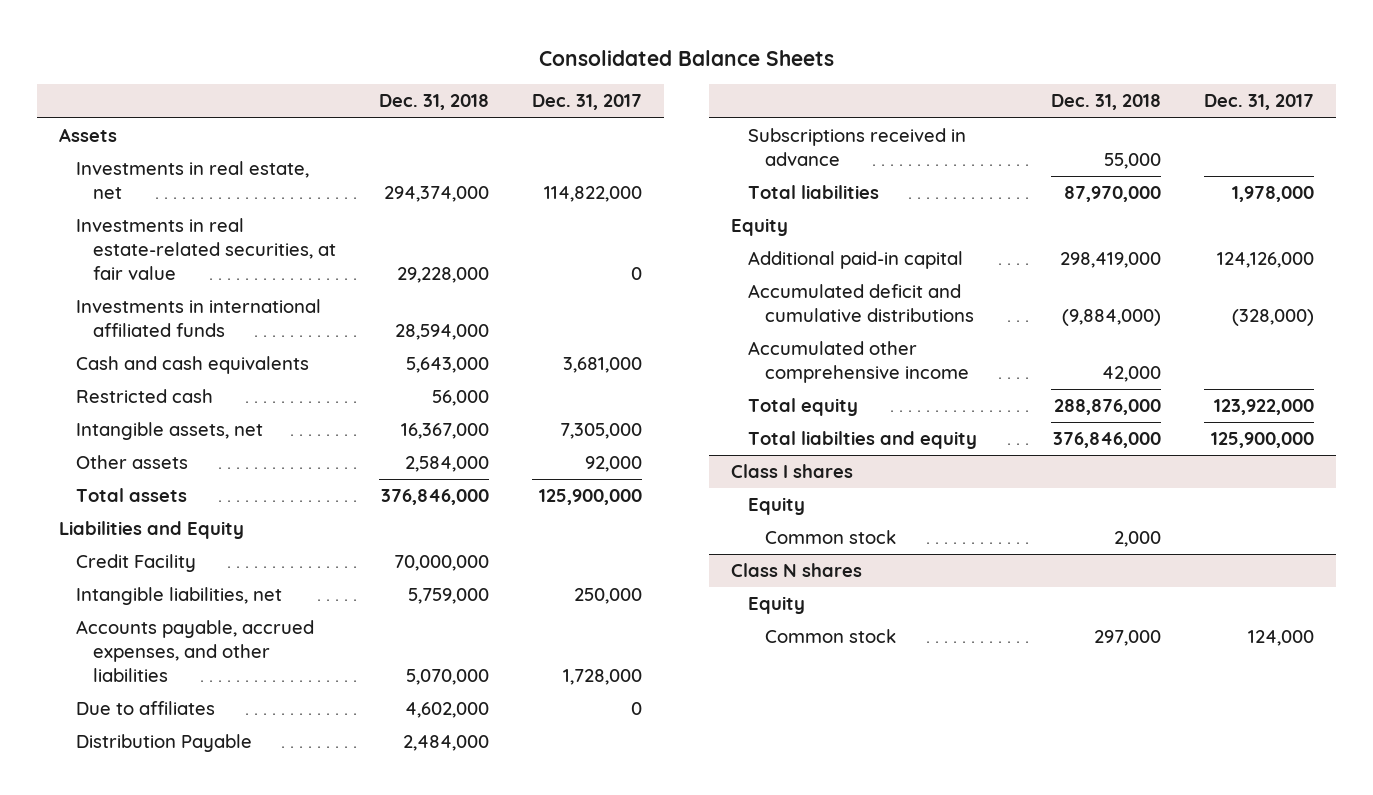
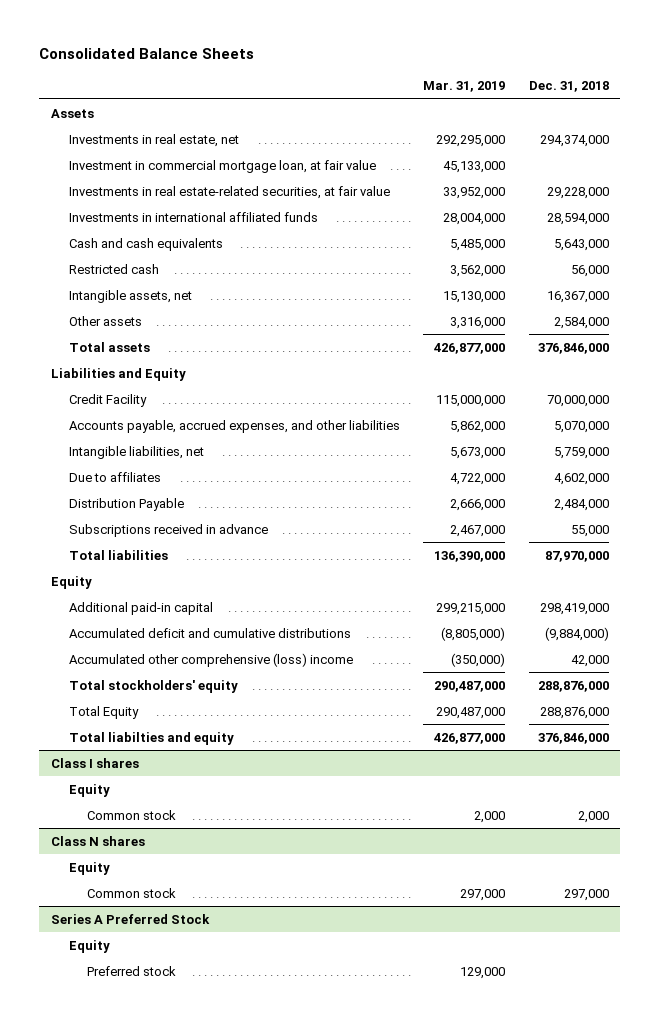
- | Dec. 31, 2018 | Dec. 31, 2017
+ | Mar. 31, 2019 | Dec. 31, 2018
+ Investment in commercial mortgage loan, at fair value | 45,133,000 |
moved down: Intangible liabilities, net | 5,673,000 | 5,759,000
- Accumulated other comprehensive income | 42,000 |
- Total equity | 288,876,000 | 123,922,000
+ Accumulated other comprehensive (loss) income | (350,000) | 42,000
+ Total stockholders' equity | 290,487,000 | 288,876,000
+ Total Equity | 290,487,000 | 288,876,000
+ Series A Preferred Stock
+ Equity
+ Preferred stock | 129,000 |

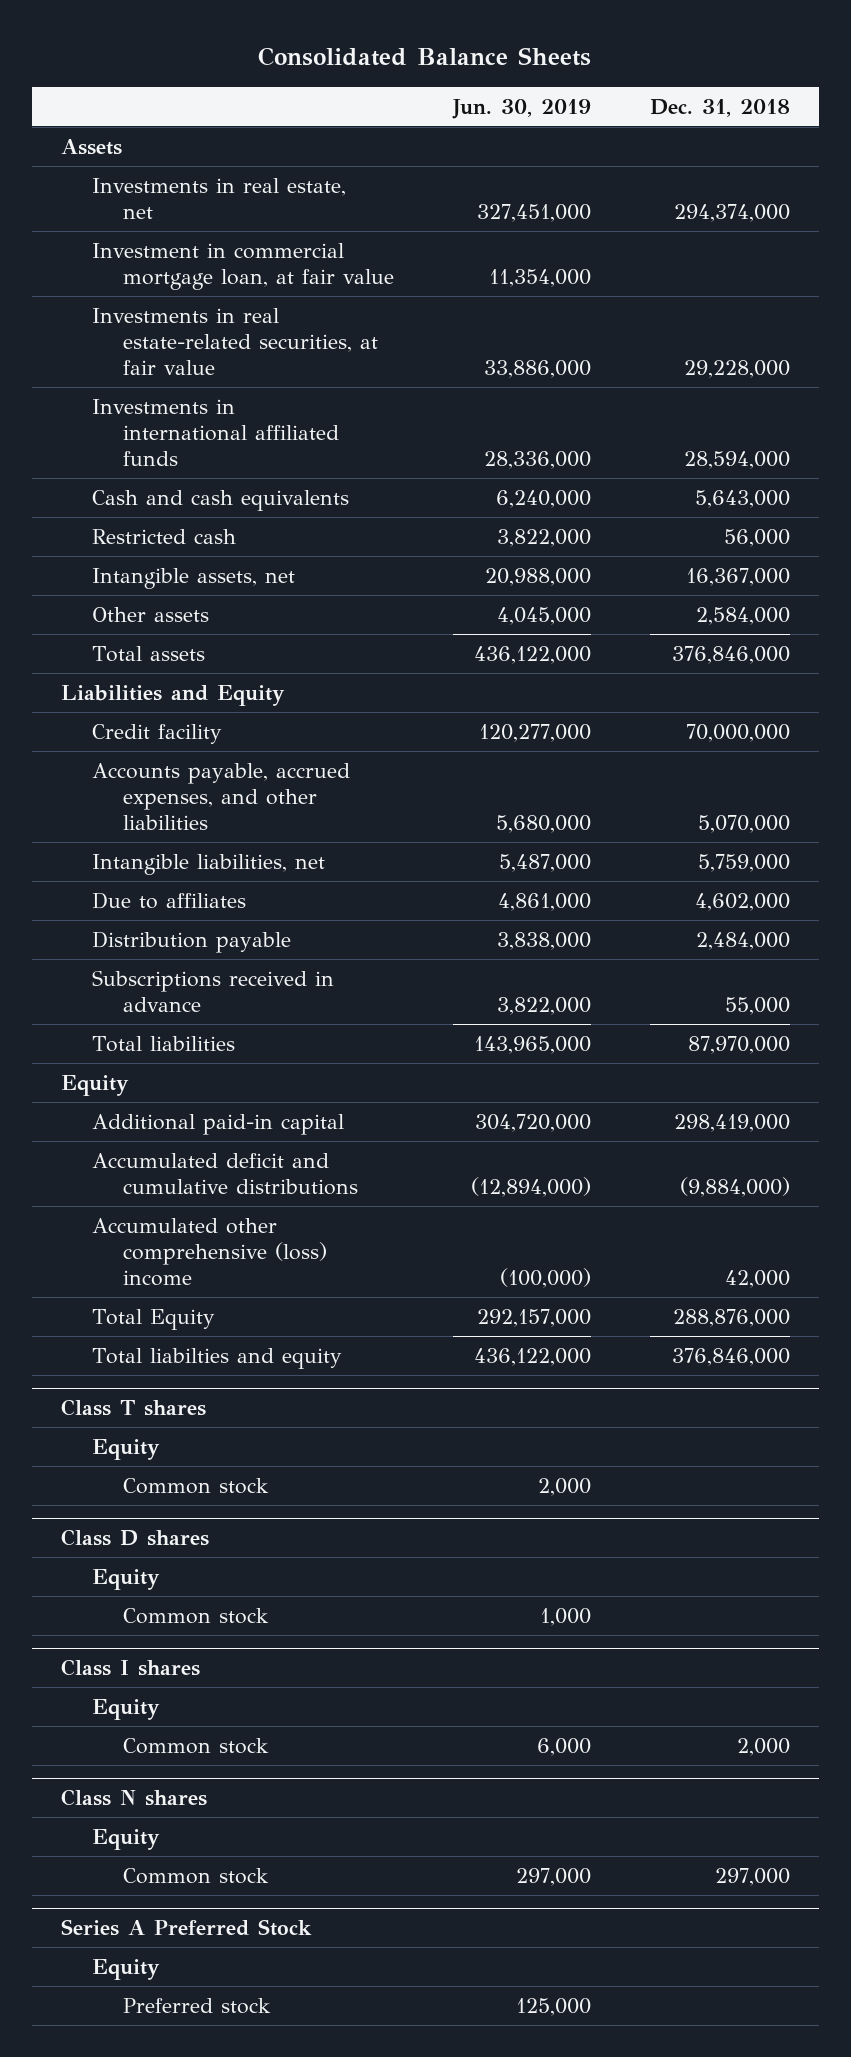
- | Mar. 31, 2019 | Dec. 31, 2018
+ | Jun. 30, 2019 | Dec. 31, 2018
- Credit Facility | 115,000,000 | 70,000,000
+ Credit facility | 120,277,000 | 70,000,000
- Distribution Payable | 2,666,000 | 2,484,000
+ Distribution payable | 3,838,000 | 2,484,000
- Total stockholders' equity | 290,487,000 | 288,876,000
+ Class T shares
+ Equity
+ Common stock | 2,000 |
+ Class D shares
+ Equity
+ Common stock | 1,000 |

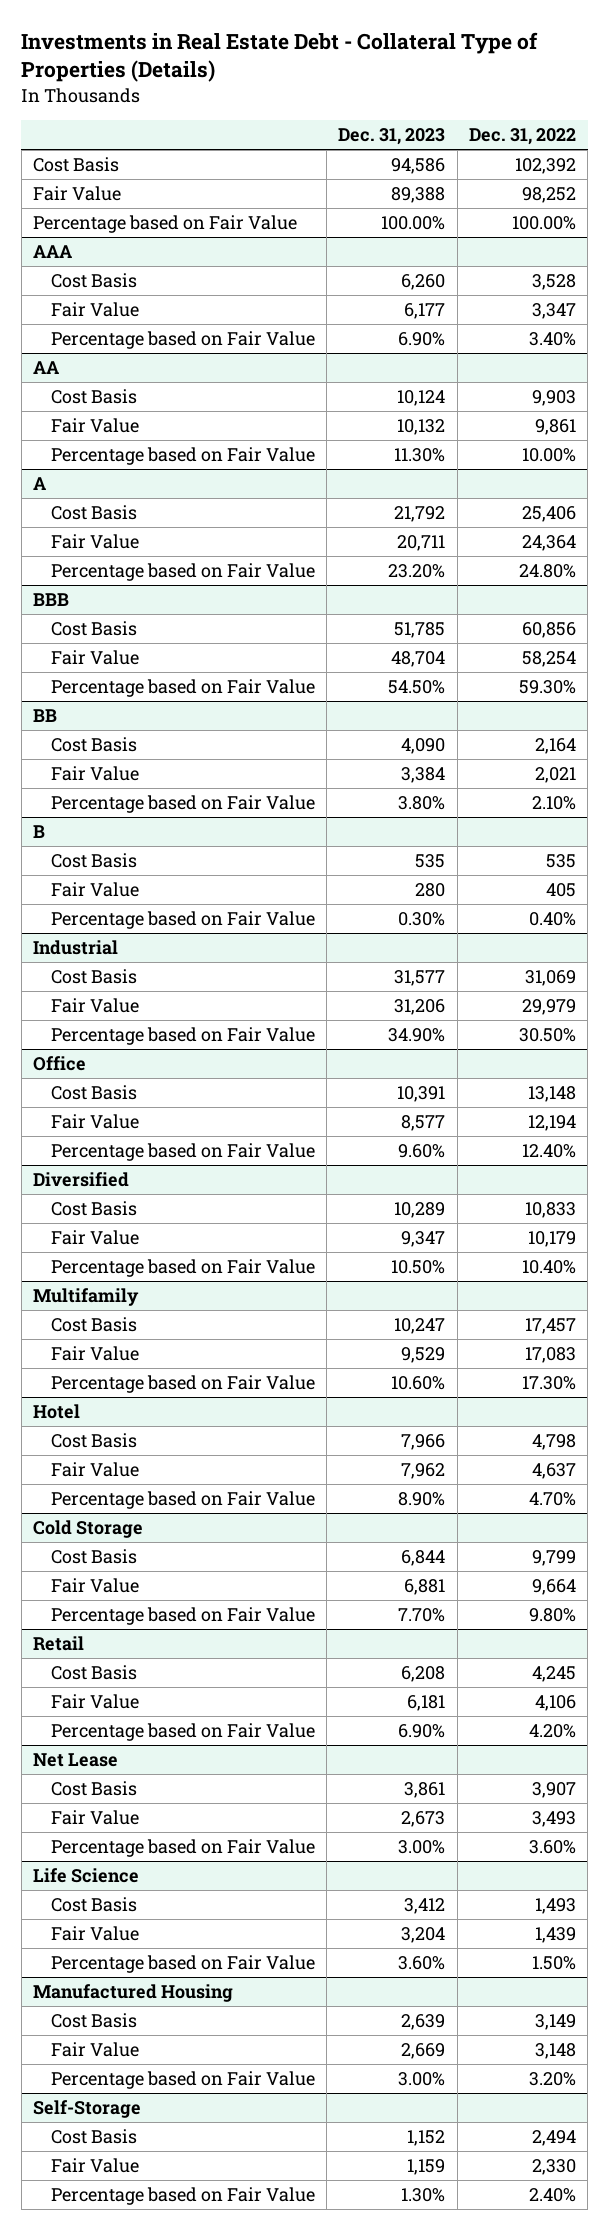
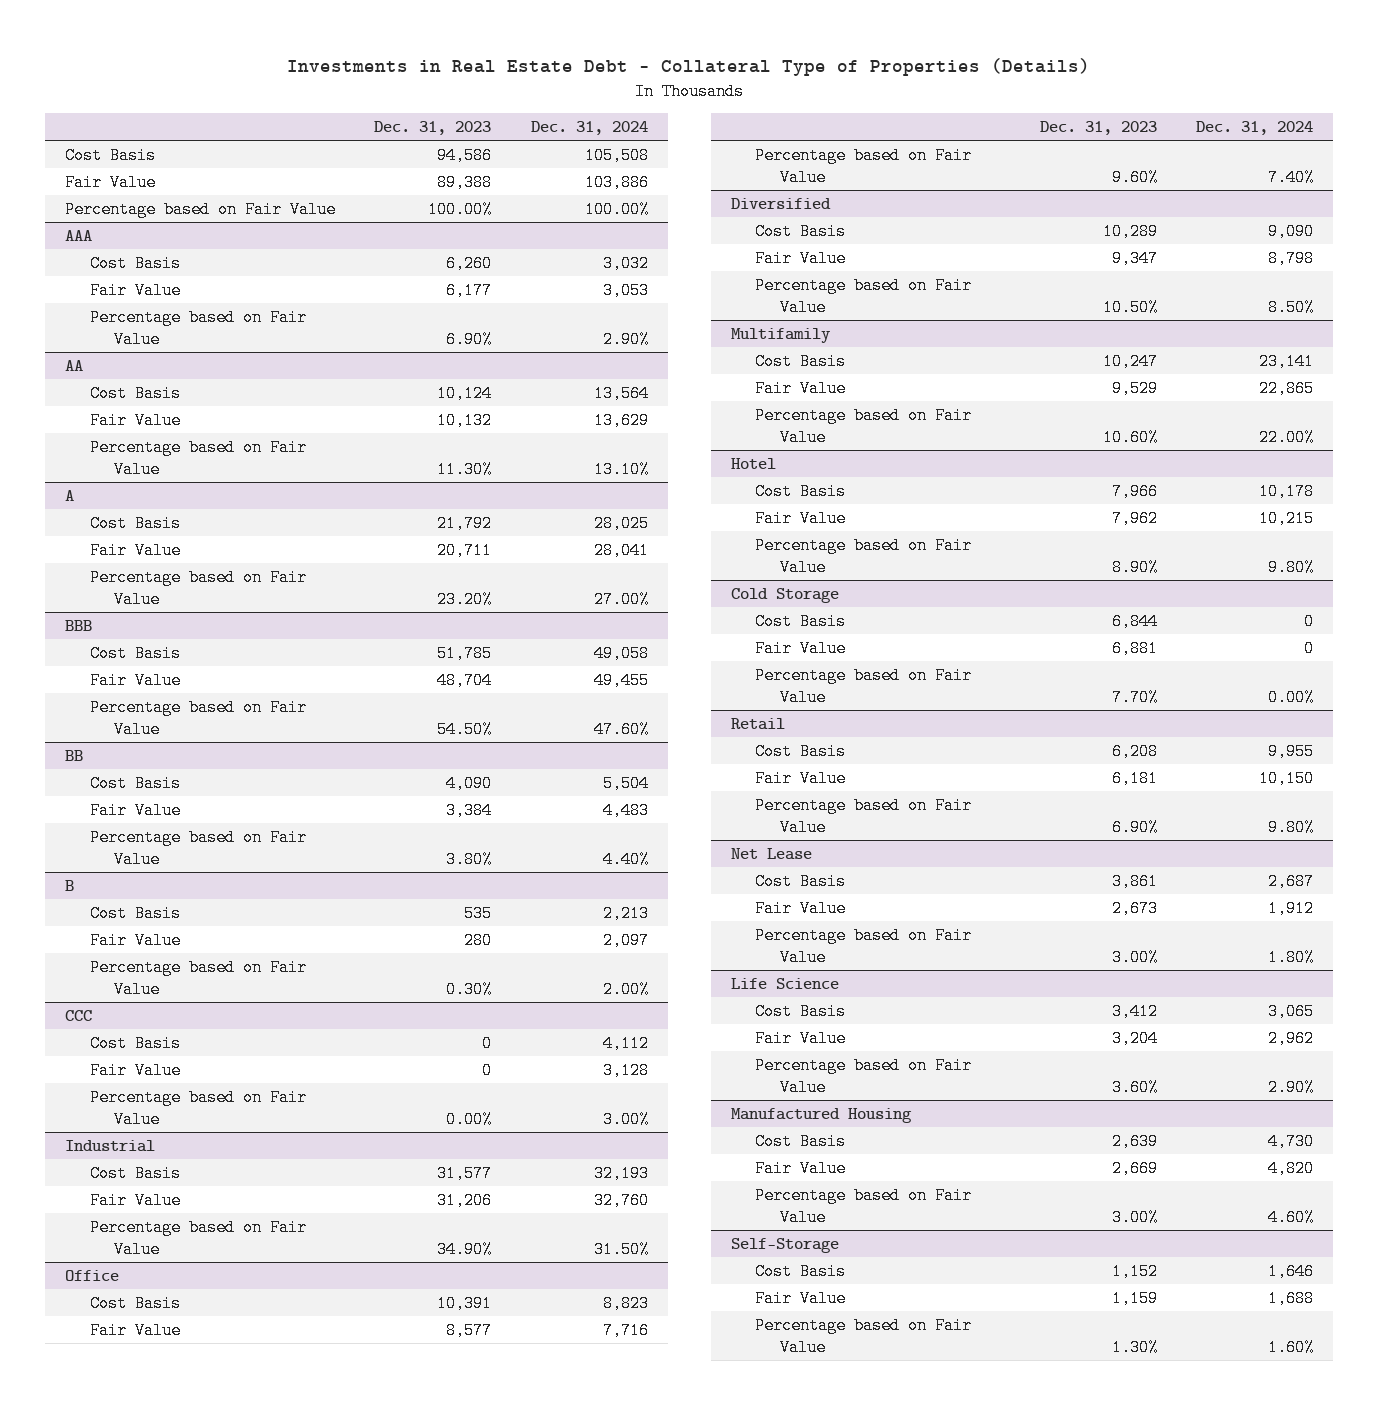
- | Dec. 31, 2023 | Dec. 31, 2022
+ | Dec. 31, 2023 | Dec. 31, 2024
+ CCC
+ Cost Basis | 0 | 4,112
+ Fair Value | 0 | 3,128
+ Percentage based on Fair Value | 0.00% | 3.00%

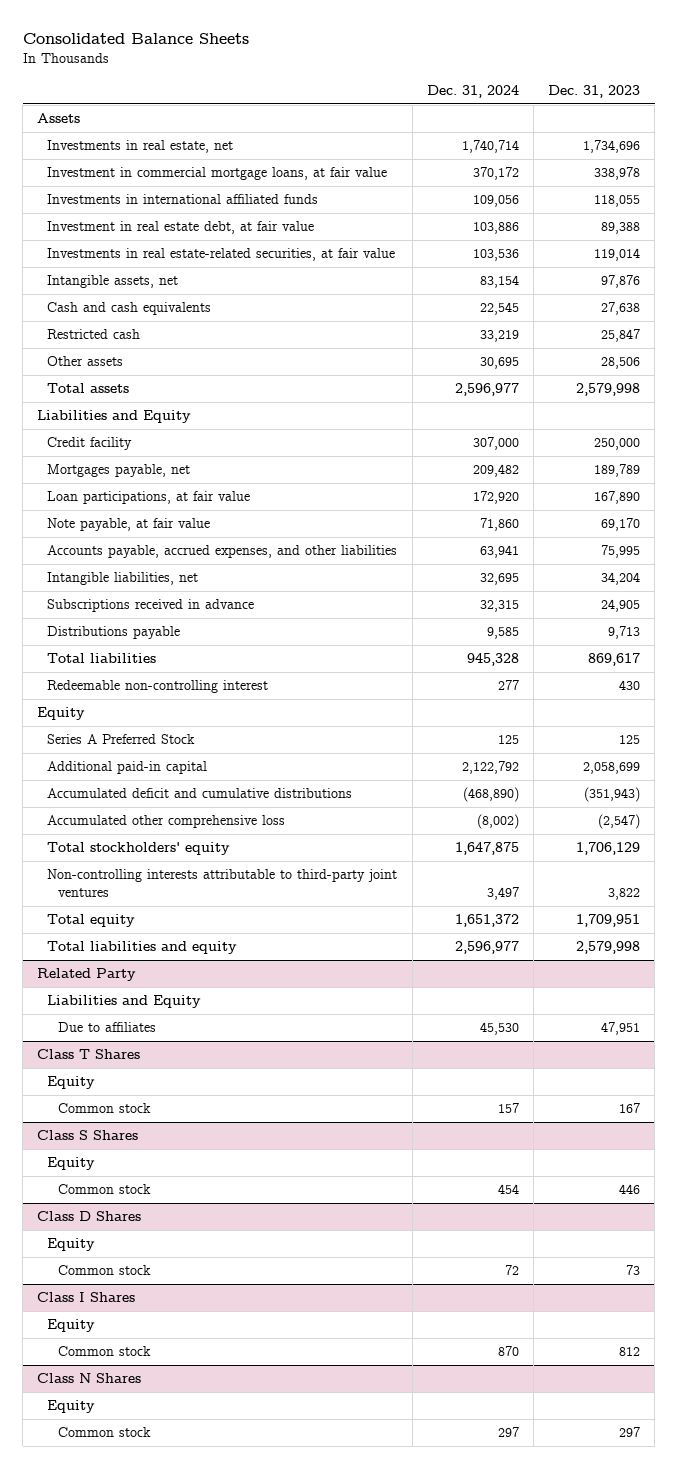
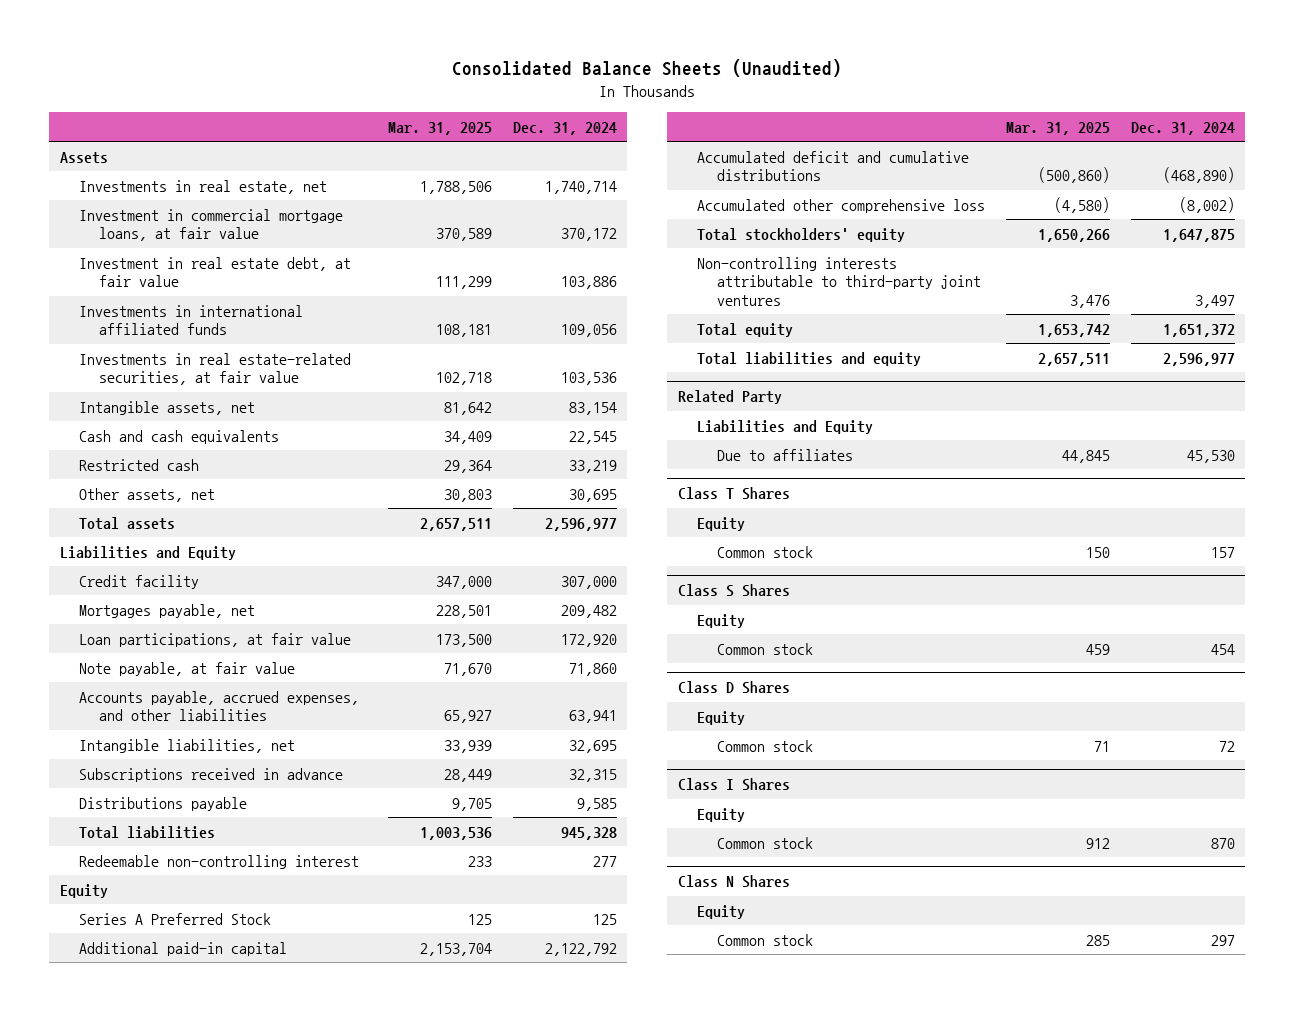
- Consolidated Balance Sheets
+ Consolidated Balance Sheets (Unaudited)
- | Dec. 31, 2024 | Dec. 31, 2023
+ | Mar. 31, 2025 | Dec. 31, 2024
moved down: Investments in international affiliated funds | 108,181 | 109,056
- Other assets | 30,695 | 28,506
+ Other assets, net | 30,803 | 30,695

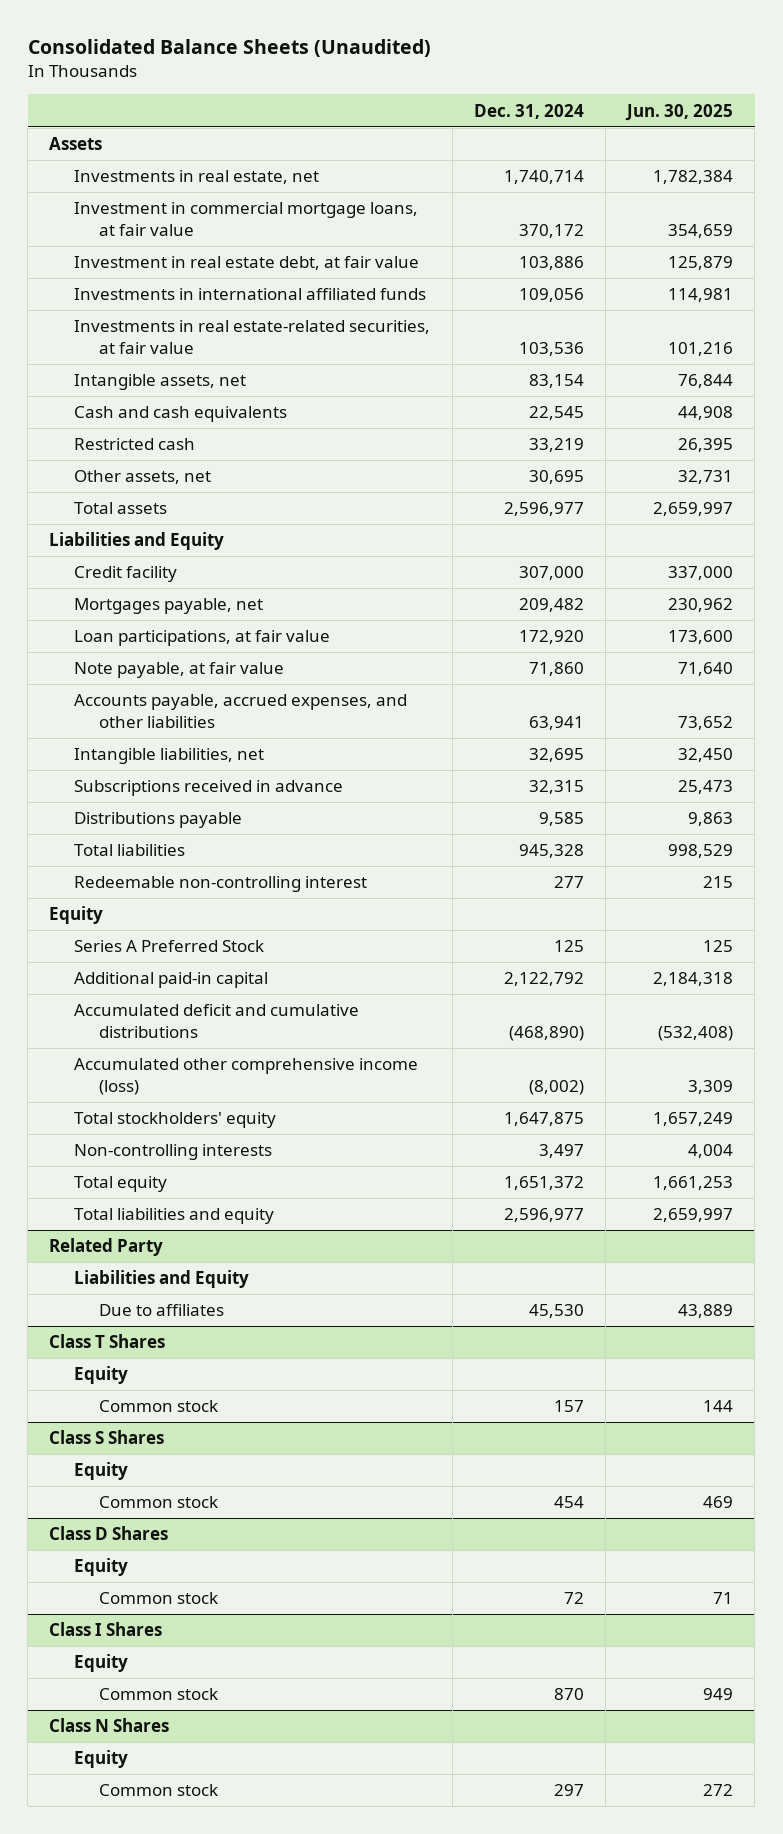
- | Mar. 31, 2025 | Dec. 31, 2024
+ | Dec. 31, 2024 | Jun. 30, 2025
- Accumulated other comprehensive loss | (4,580) | (8,002)
+ Accumulated other comprehensive income (loss) | (8,002) | 3,309
- Non-controlling interests attributable to third-party joint ventures | 3,476 | 3,497
+ Non-controlling interests | 3,497 | 4,004

